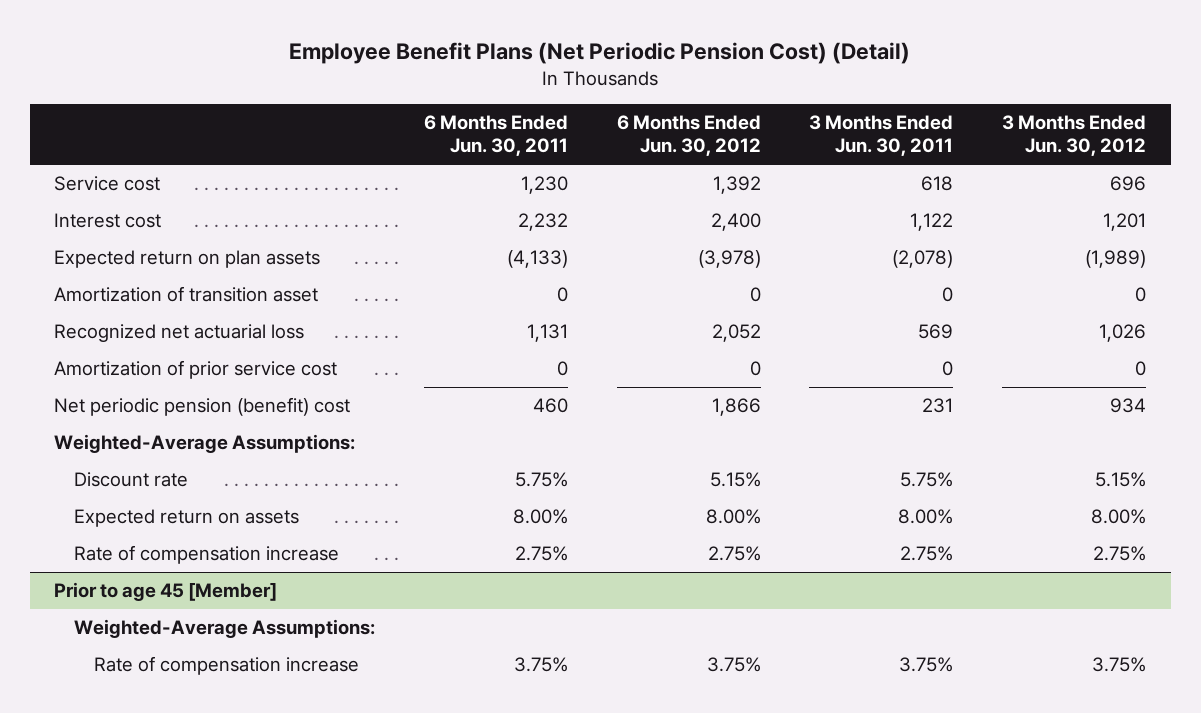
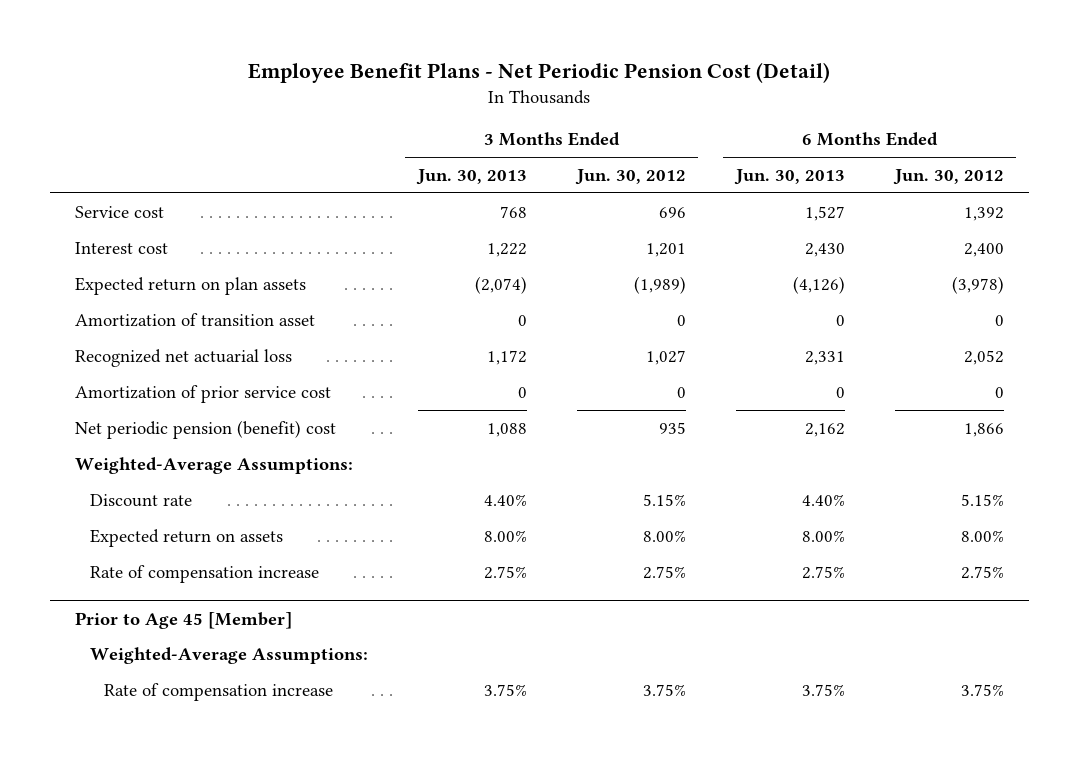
- Employee Benefit Plans (Net Periodic Pension Cost) (Detail)
+ Employee Benefit Plans - Net Periodic Pension Cost (Detail)
- | 6 Months Ended Jun. 30, 2011 | 6 Months Ended Jun. 30, 2012 | 3 Months Ended Jun. 30, 2011 | 3 Months Ended Jun. 30, 2012
+ | 3 Months Ended Jun. 30, 2013 | 3 Months Ended Jun. 30, 2012 | 6 Months Ended Jun. 30, 2013 | 6 Months Ended Jun. 30, 2012
- Recognized net actuarial loss | 1,131 | 2,052 | 569 | 1,026
+ Recognized net actuarial loss | 1,172 | 1,027 | 2,331 | 2,052
- Net periodic pension (benefit) cost | 460 | 1,866 | 231 | 934
+ Net periodic pension (benefit) cost | 1,088 | 935 | 2,162 | 1,866
- Prior to age 45 [Member]
+ Prior to Age 45 [Member]

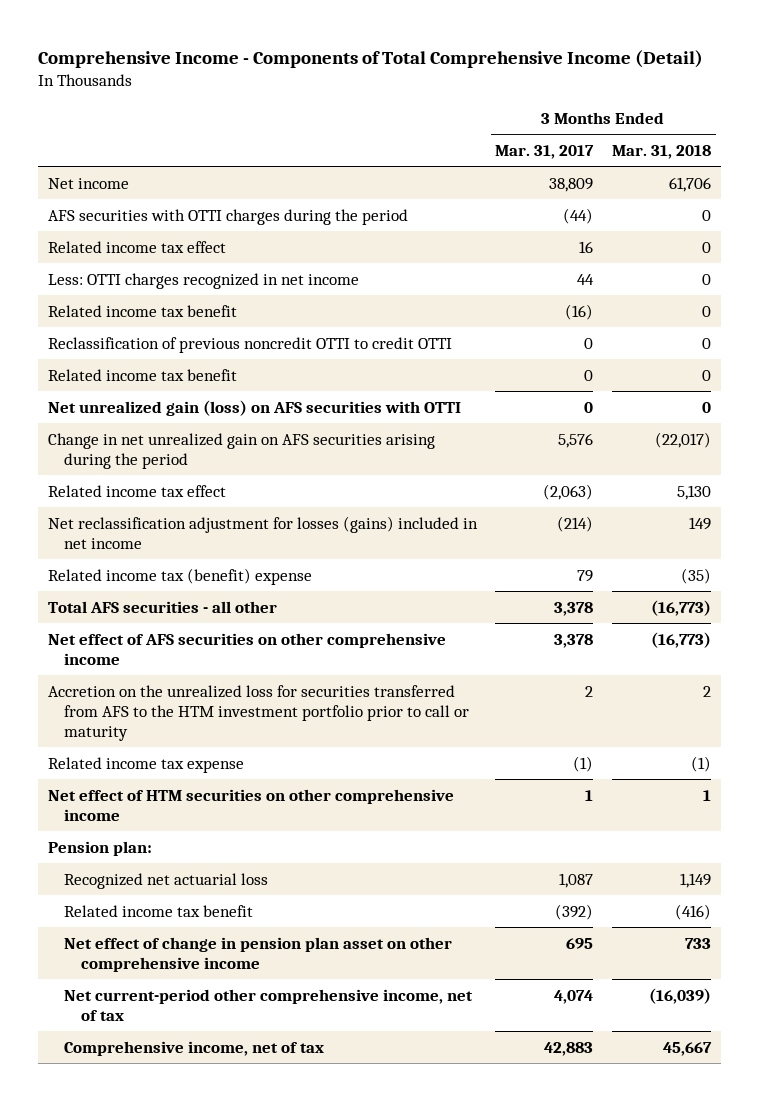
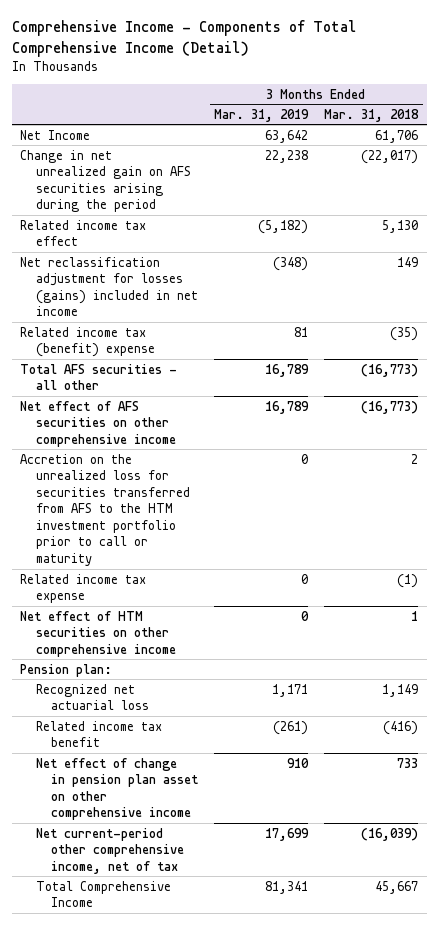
- | 3 Months Ended Mar. 31, 2017 | 3 Months Ended Mar. 31, 2018
+ | 3 Months Ended Mar. 31, 2019 | 3 Months Ended Mar. 31, 2018
- Net income | 38,809 | 61,706
- AFS securities with OTTI charges during the period | (44) | 0
- Related income tax effect | 16 | 0
- Less: OTTI charges recognized in net income | 44 | 0
- Related income tax benefit | (16) | 0
- Reclassification of previous noncredit OTTI to credit OTTI | 0 | 0
- Related income tax benefit | 0 | 0
- Net unrealized gain (loss) on AFS securities with OTTI | 0 | 0
+ Net Income | 63,642 | 61,706
- Comprehensive income, net of tax | 42,883 | 45,667
+ Total Comprehensive Income | 81,341 | 45,667

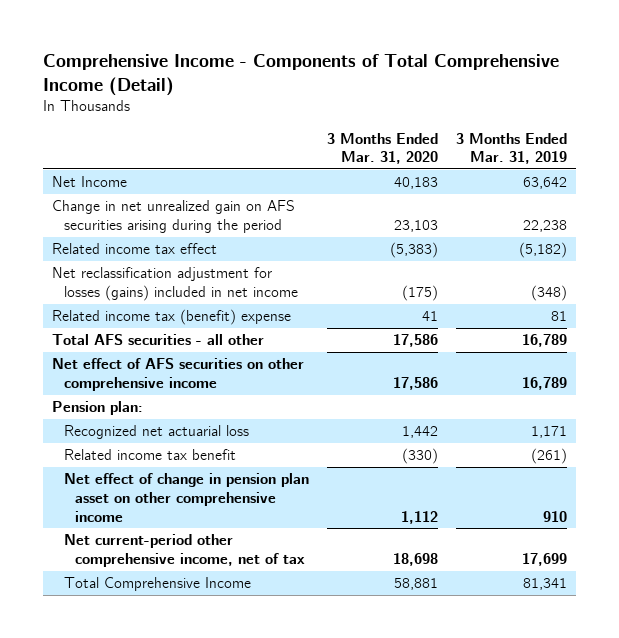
- | 3 Months Ended Mar. 31, 2019 | 3 Months Ended Mar. 31, 2018
+ | 3 Months Ended Mar. 31, 2020 | 3 Months Ended Mar. 31, 2019
- Accretion on the unrealized loss for securities transferred from AFS to the HTM investment portfolio prior to call or maturity | 0 | 2
- Related income tax expense | 0 | (1)
- Net effect of HTM securities on other comprehensive income | 0 | 1

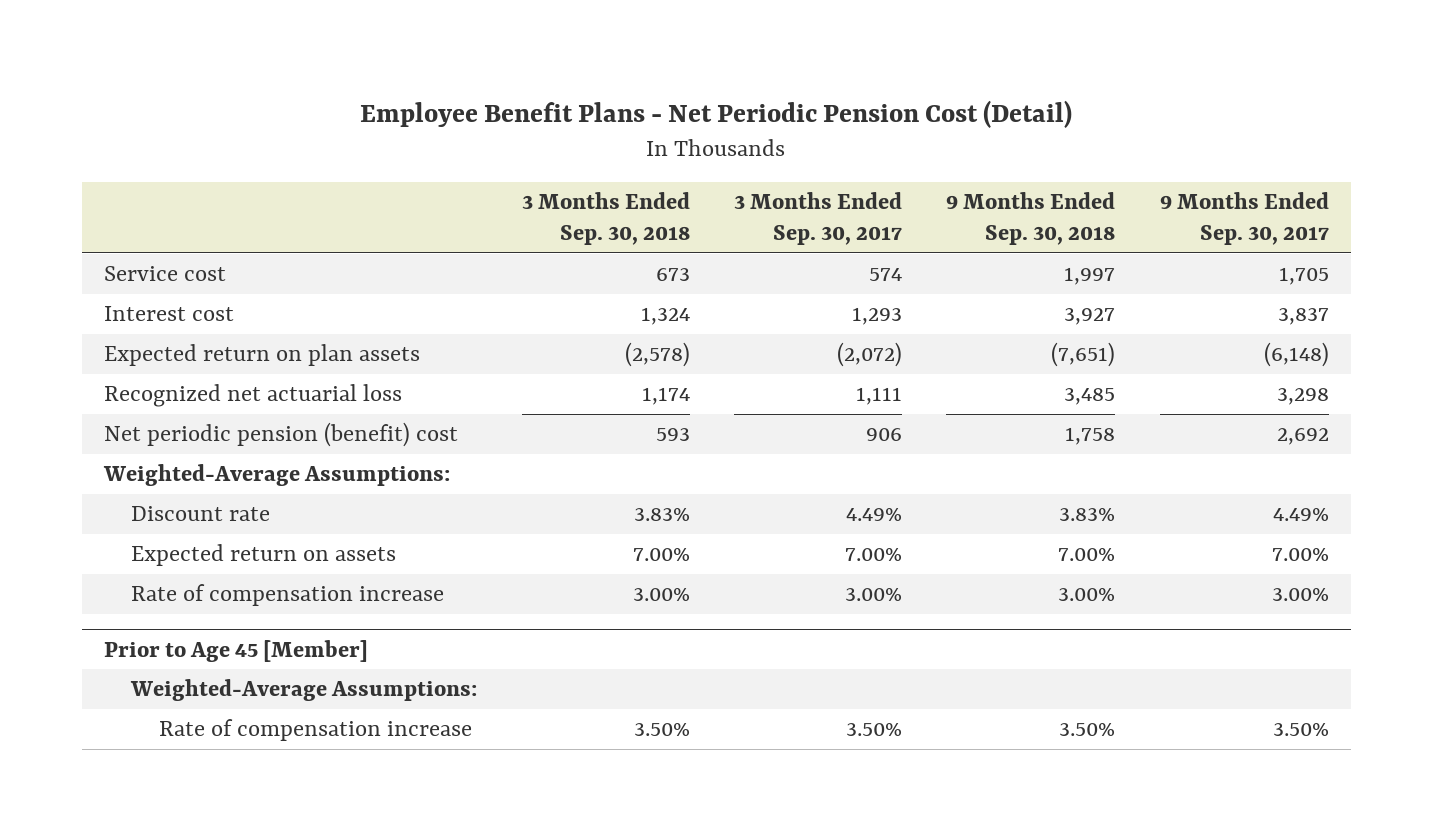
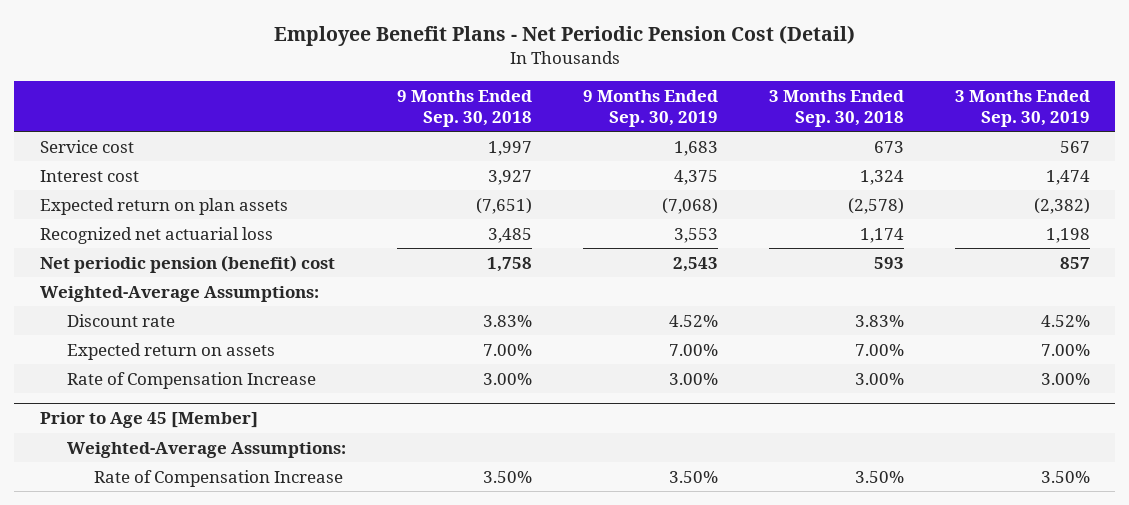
- | 3 Months Ended Sep. 30, 2018 | 3 Months Ended Sep. 30, 2017 | 9 Months Ended Sep. 30, 2018 | 9 Months Ended Sep. 30, 2017
+ | 9 Months Ended Sep. 30, 2018 | 9 Months Ended Sep. 30, 2019 | 3 Months Ended Sep. 30, 2018 | 3 Months Ended Sep. 30, 2019
- Rate of compensation increase | 3.00% | 3.00% | 3.00% | 3.00%
+ Rate of Compensation Increase | 3.00% | 3.00% | 3.00% | 3.00%
@ Prior to Age 45 [Member]
- Rate of compensation increase | 3.50% | 3.50% | 3.50% | 3.50%
+ Rate of Compensation Increase | 3.50% | 3.50% | 3.50% | 3.50%

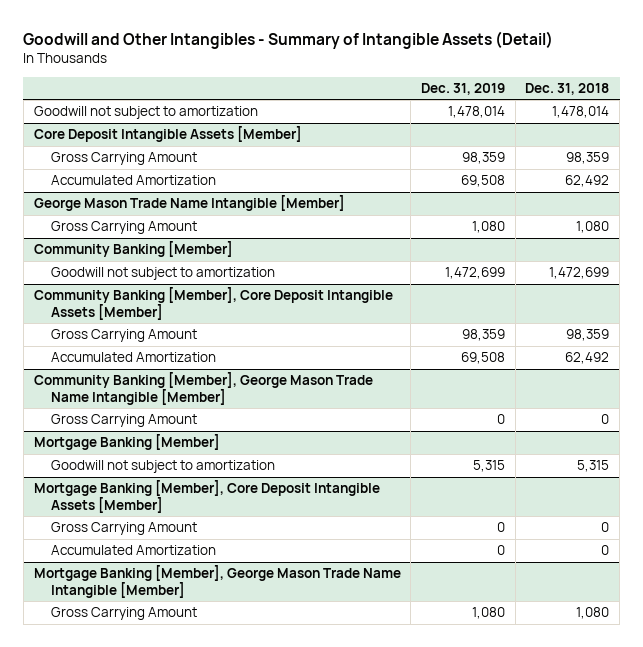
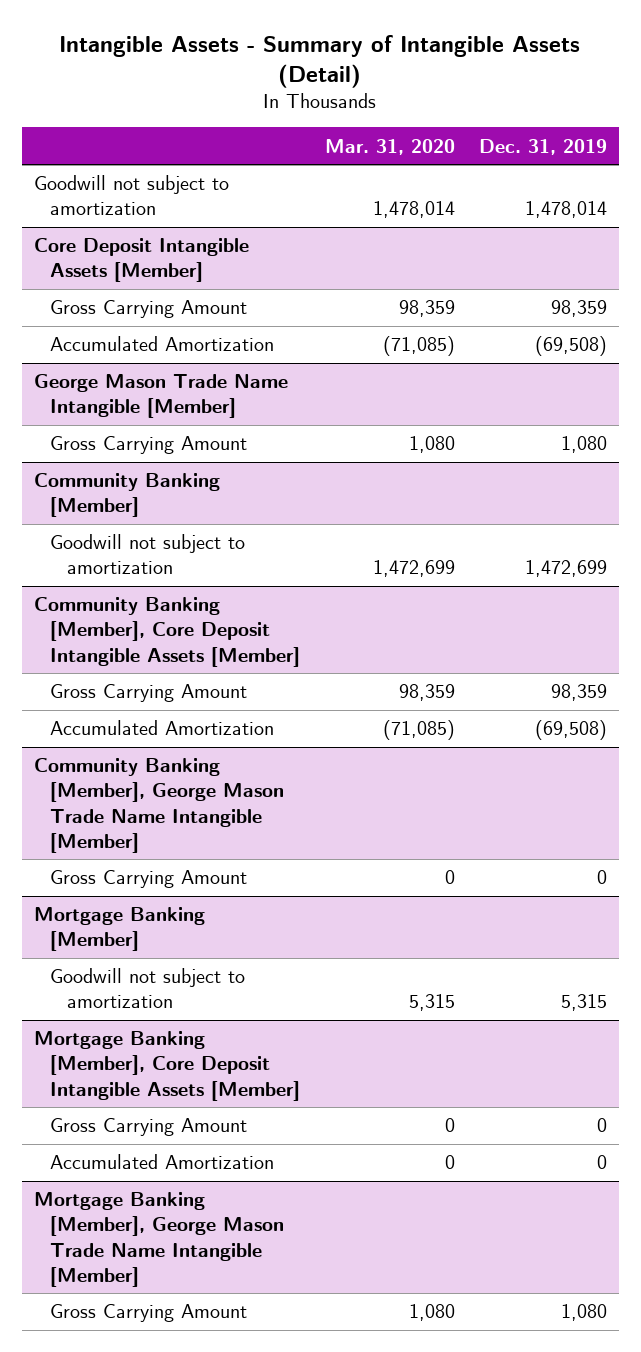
- Goodwill and Other Intangibles - Summary of Intangible Assets (Detail)
+ Intangible Assets - Summary of Intangible Assets (Detail)
- | Dec. 31, 2019 | Dec. 31, 2018
+ | Mar. 31, 2020 | Dec. 31, 2019
@ Core Deposit Intangible Assets [Member]
- Accumulated Amortization | 69,508 | 62,492
+ Accumulated Amortization | (71,085) | (69,508)
@ Community Banking [Member], Core Deposit Intangible Assets [Member]
- Accumulated Amortization | 69,508 | 62,492
+ Accumulated Amortization | (71,085) | (69,508)

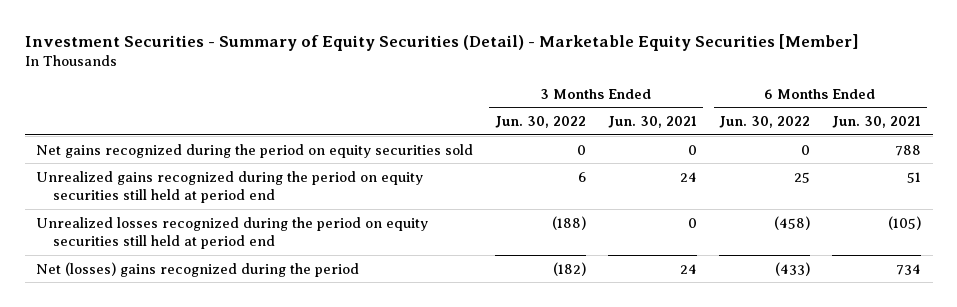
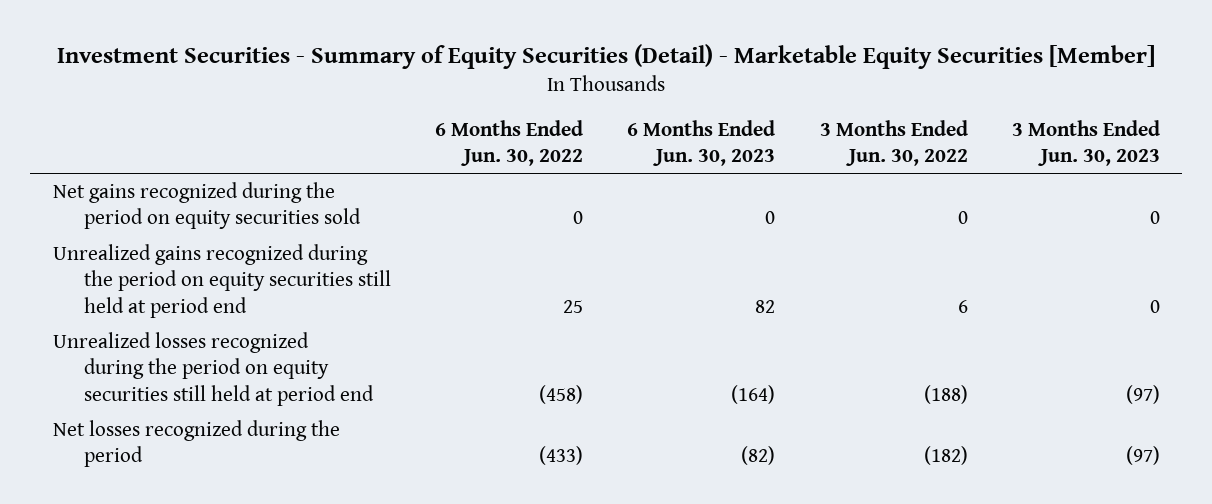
- | 3 Months Ended Jun. 30, 2022 | 3 Months Ended Jun. 30, 2021 | 6 Months Ended Jun. 30, 2022 | 6 Months Ended Jun. 30, 2021
+ | 6 Months Ended Jun. 30, 2022 | 6 Months Ended Jun. 30, 2023 | 3 Months Ended Jun. 30, 2022 | 3 Months Ended Jun. 30, 2023
- Net (losses) gains recognized during the period | (182) | 24 | (433) | 734
+ Net losses recognized during the period | (433) | (82) | (182) | (97)

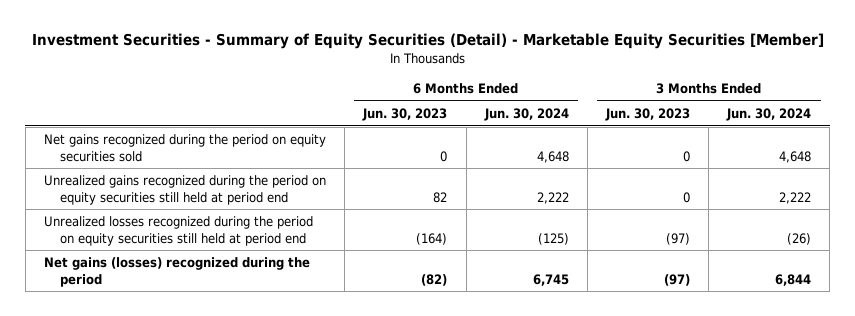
- | 6 Months Ended Jun. 30, 2022 | 6 Months Ended Jun. 30, 2023 | 3 Months Ended Jun. 30, 2022 | 3 Months Ended Jun. 30, 2023
+ | 6 Months Ended Jun. 30, 2023 | 6 Months Ended Jun. 30, 2024 | 3 Months Ended Jun. 30, 2023 | 3 Months Ended Jun. 30, 2024
- Net losses recognized during the period | (433) | (82) | (182) | (97)
+ Net gains (losses) recognized during the period | (82) | 6,745 | (97) | 6,844

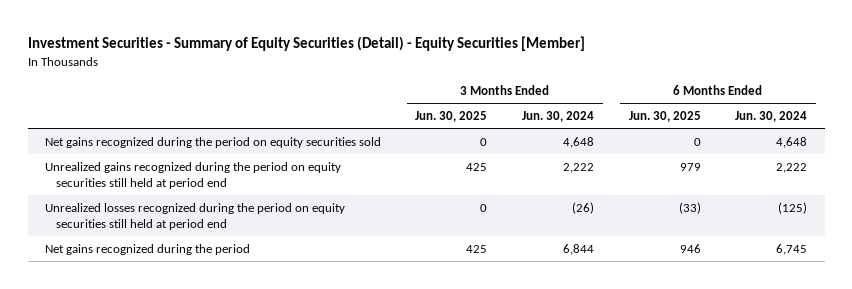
- Investment Securities - Summary of Equity Securities (Detail) - Marketable Equity Securities [Member]
+ Investment Securities - Summary of Equity Securities (Detail) - Equity Securities [Member]
- | 6 Months Ended Jun. 30, 2023 | 6 Months Ended Jun. 30, 2024 | 3 Months Ended Jun. 30, 2023 | 3 Months Ended Jun. 30, 2024
+ | 3 Months Ended Jun. 30, 2025 | 3 Months Ended Jun. 30, 2024 | 6 Months Ended Jun. 30, 2025 | 6 Months Ended Jun. 30, 2024
- Net gains (losses) recognized during the period | (82) | 6,745 | (97) | 6,844
+ Net gains recognized during the period | 425 | 6,844 | 946 | 6,745

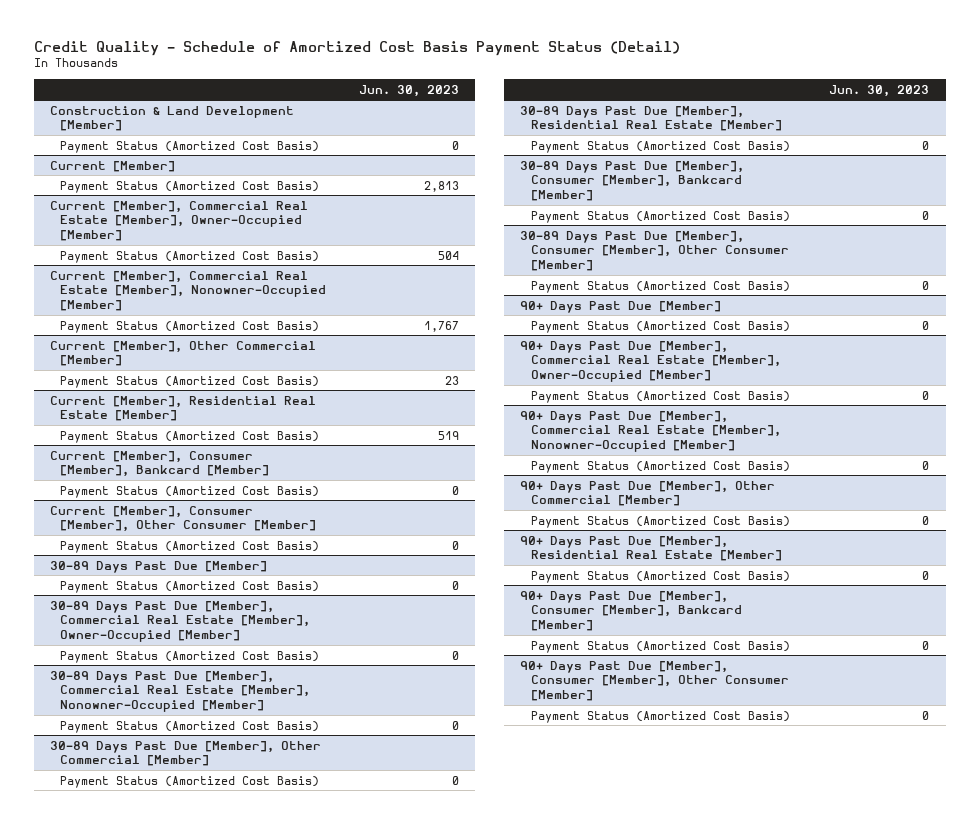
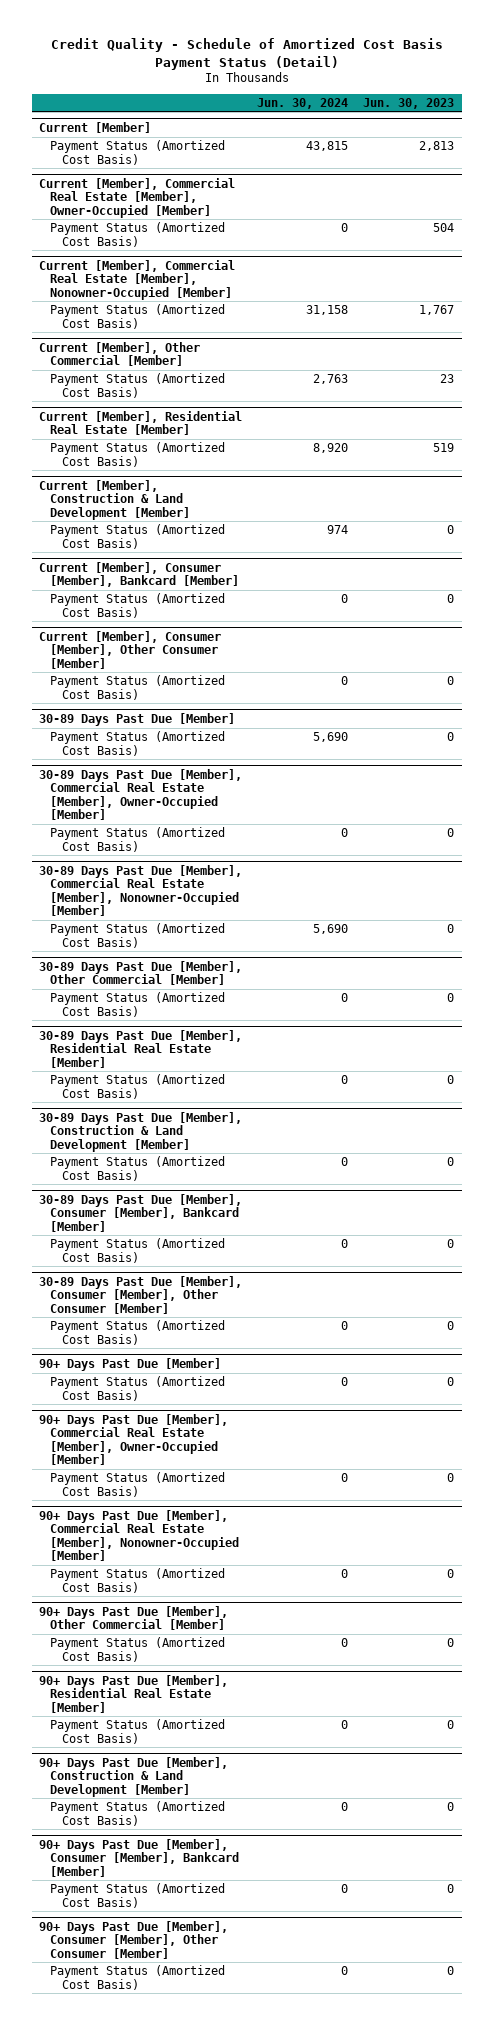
- | Jun. 30, 2023
+ | Jun. 30, 2024 | Jun. 30, 2023
- Construction & Land Development [Member]
- Payment Status (Amortized Cost Basis) | 0
+ Current [Member], Construction & Land Development [Member]
+ Payment Status (Amortized Cost Basis) | 974 | 0
+ 30-89 Days Past Due [Member], Construction & Land Development [Member]
+ Payment Status (Amortized Cost Basis) | 0 | 0
+ 90+ Days Past Due [Member], Construction & Land Development [Member]
+ Payment Status (Amortized Cost Basis) | 0 | 0

